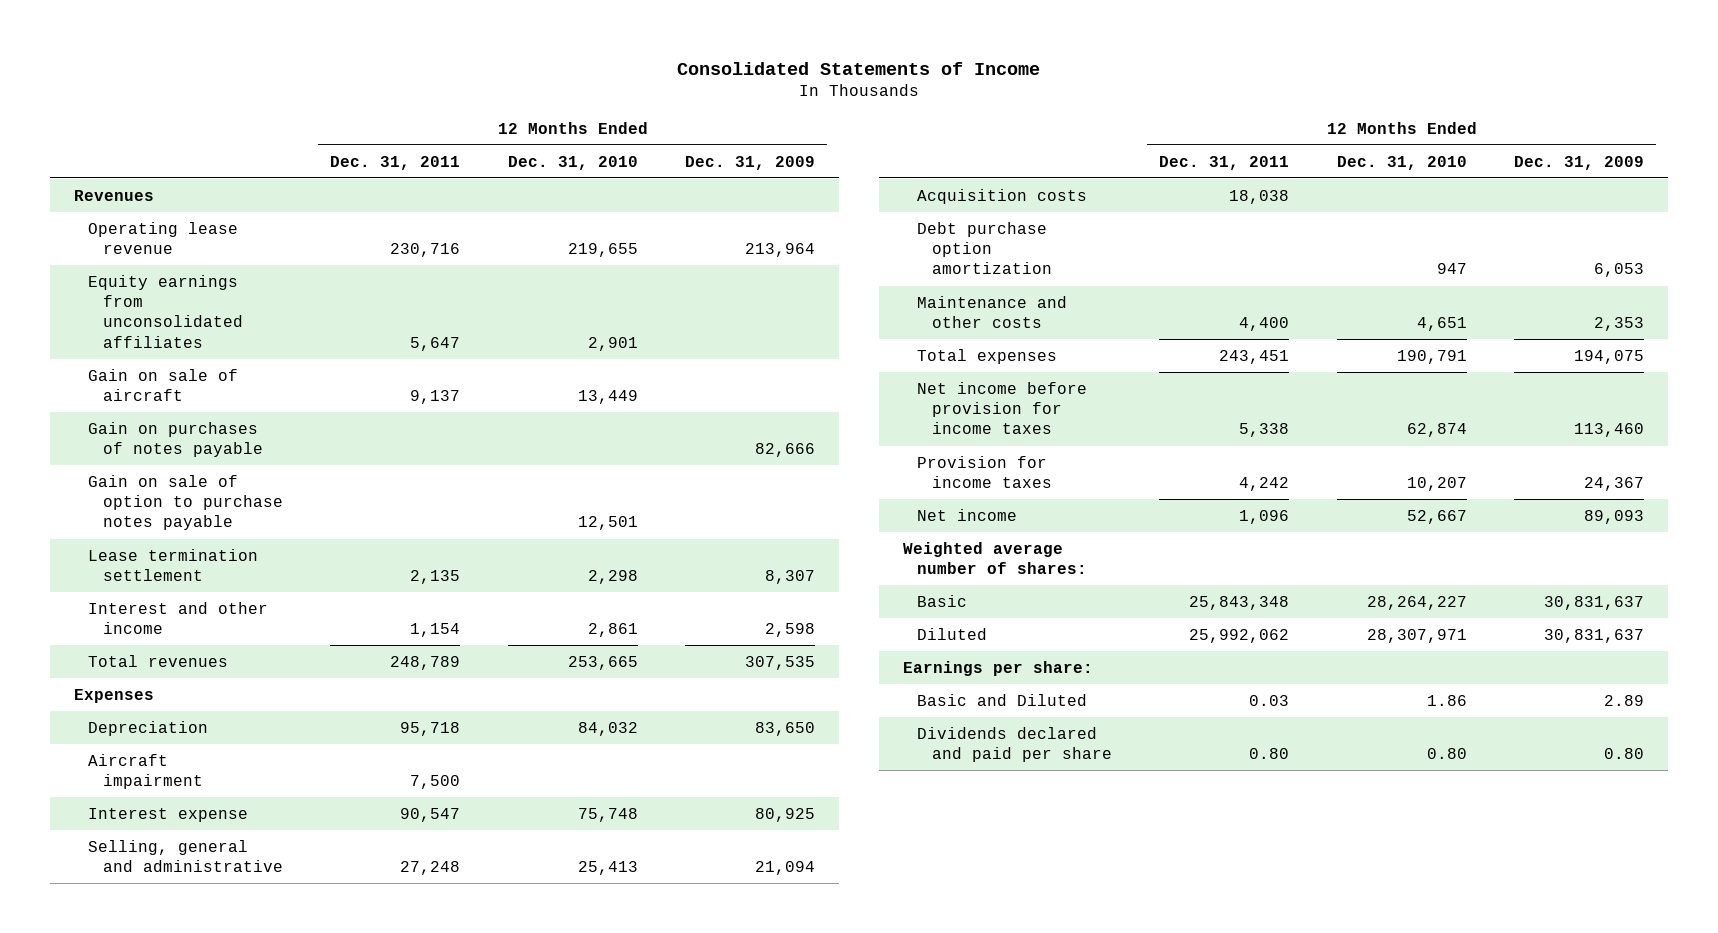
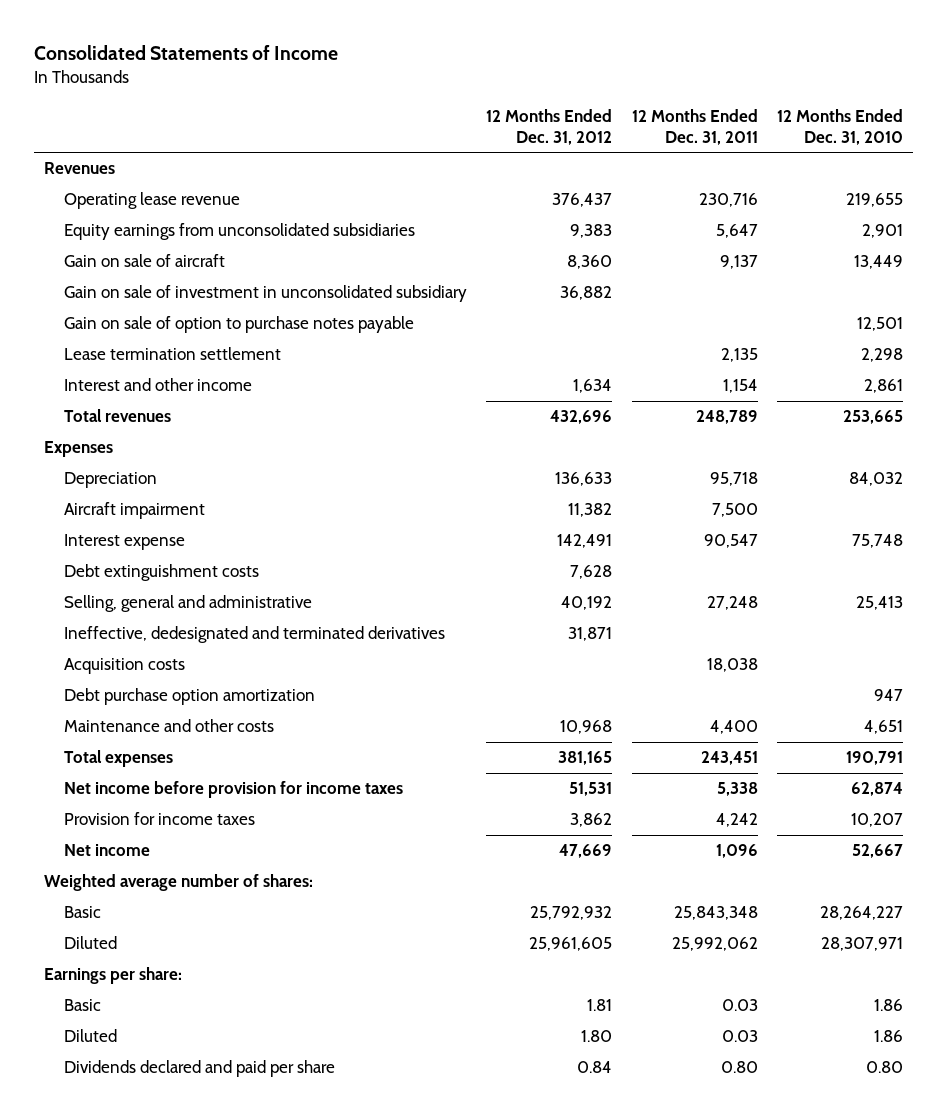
- | 12 Months Ended Dec. 31, 2011 | 12 Months Ended Dec. 31, 2010 | 12 Months Ended Dec. 31, 2009
+ | 12 Months Ended Dec. 31, 2012 | 12 Months Ended Dec. 31, 2011 | 12 Months Ended Dec. 31, 2010
- Equity earnings from unconsolidated affiliates | 5,647 | 2,901 |
+ Equity earnings from unconsolidated subsidiaries | 9,383 | 5,647 | 2,901
- Gain on purchases of notes payable | | | 82,666
+ Gain on sale of investment in unconsolidated subsidiary | 36,882 | |
+ Debt extinguishment costs | 7,628 | |
+ Ineffective, dedesignated and terminated derivatives | 31,871 | |
- Basic and Diluted | 0.03 | 1.86 | 2.89
+ Basic | 1.81 | 0.03 | 1.86
+ Diluted | 1.80 | 0.03 | 1.86

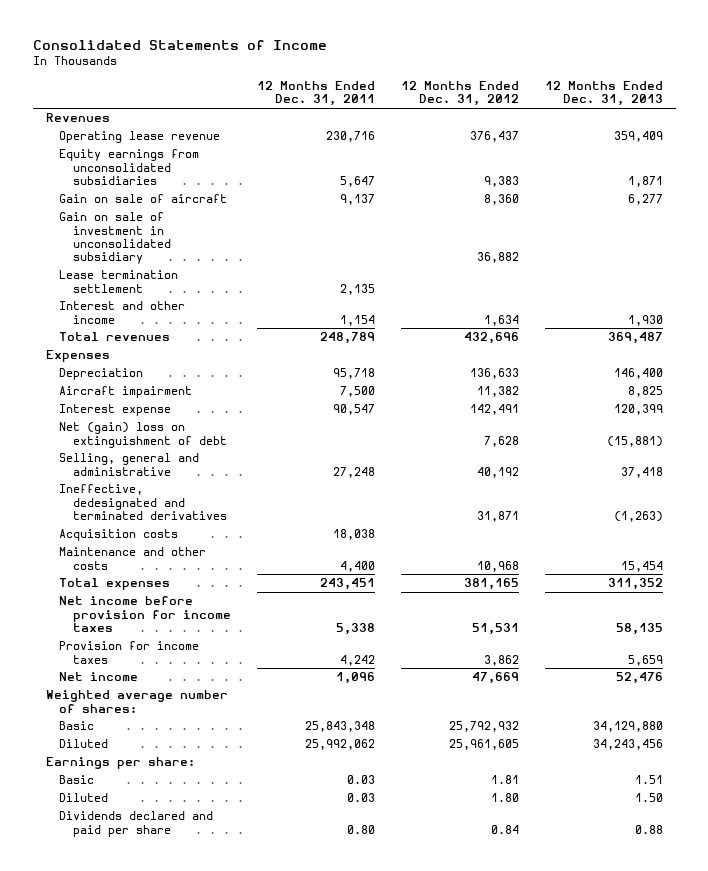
- | 12 Months Ended Dec. 31, 2012 | 12 Months Ended Dec. 31, 2011 | 12 Months Ended Dec. 31, 2010
+ | 12 Months Ended Dec. 31, 2011 | 12 Months Ended Dec. 31, 2012 | 12 Months Ended Dec. 31, 2013
- Gain on sale of option to purchase notes payable | | | 12,501
- Debt extinguishment costs | 7,628 | |
+ Net (gain) loss on extinguishment of debt | | 7,628 | (15,881)
- Debt purchase option amortization | | | 947

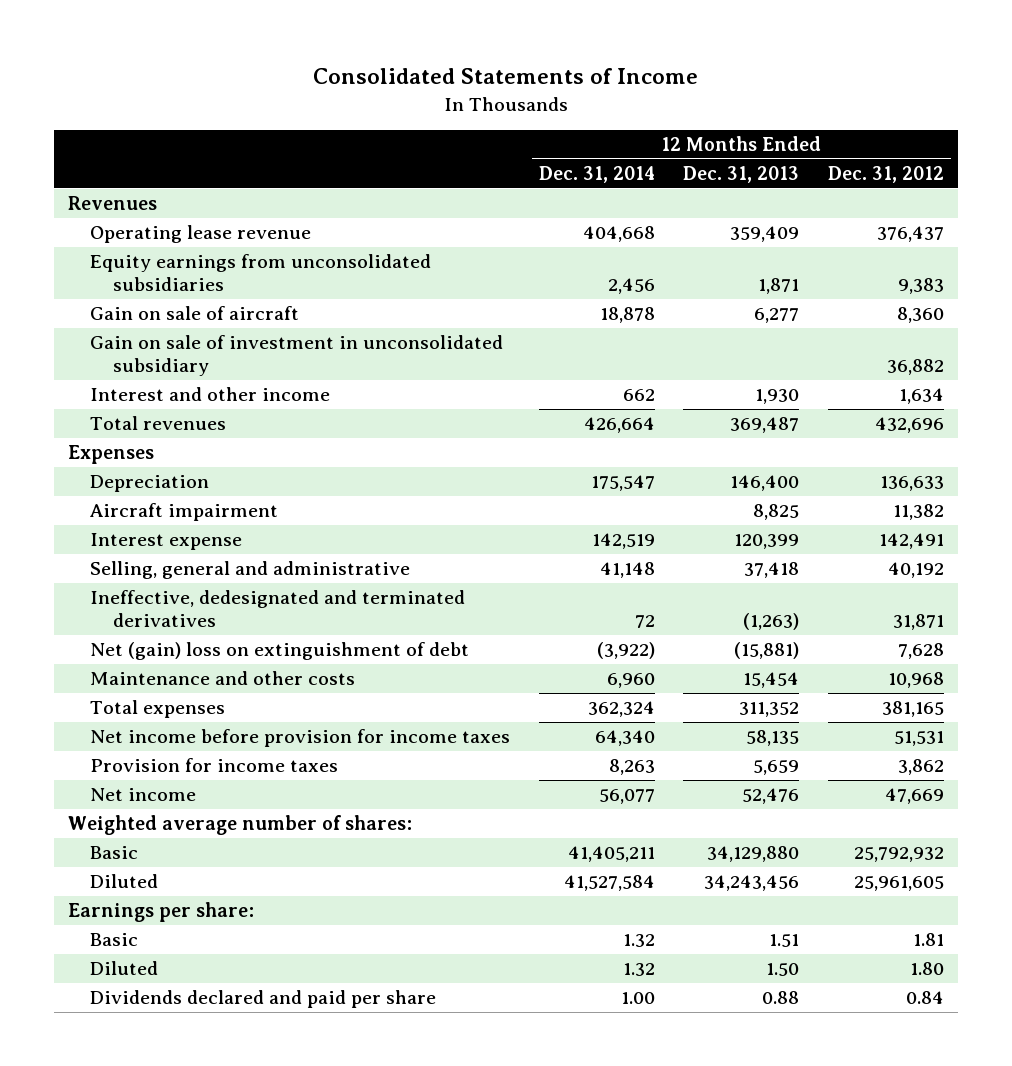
- | 12 Months Ended Dec. 31, 2011 | 12 Months Ended Dec. 31, 2012 | 12 Months Ended Dec. 31, 2013
+ | 12 Months Ended Dec. 31, 2014 | 12 Months Ended Dec. 31, 2013 | 12 Months Ended Dec. 31, 2012
- Lease termination settlement | 2,135 | |
- Acquisition costs | 18,038 | |
moved down: Net (gain) loss on extinguishment of debt | (3,922) | (15,881) | 7,628

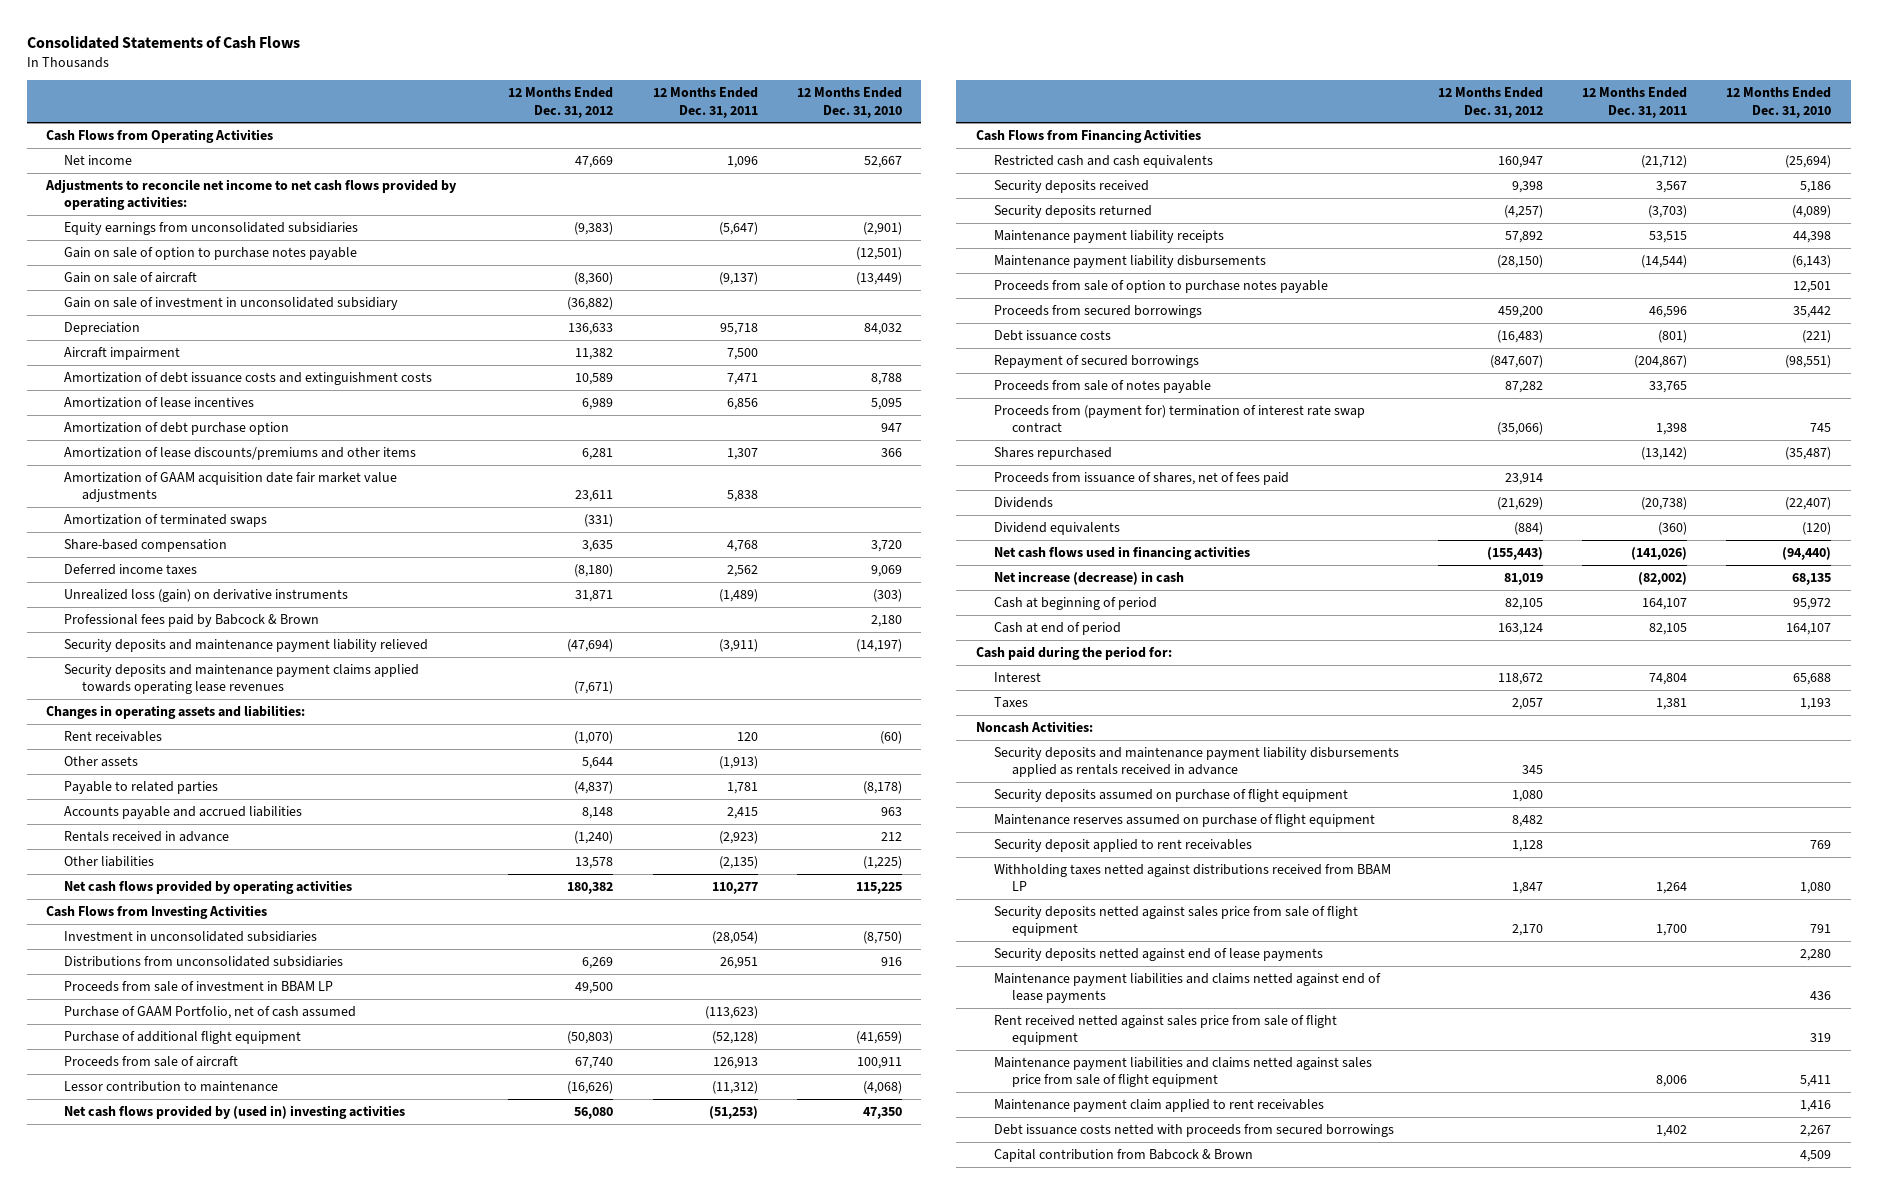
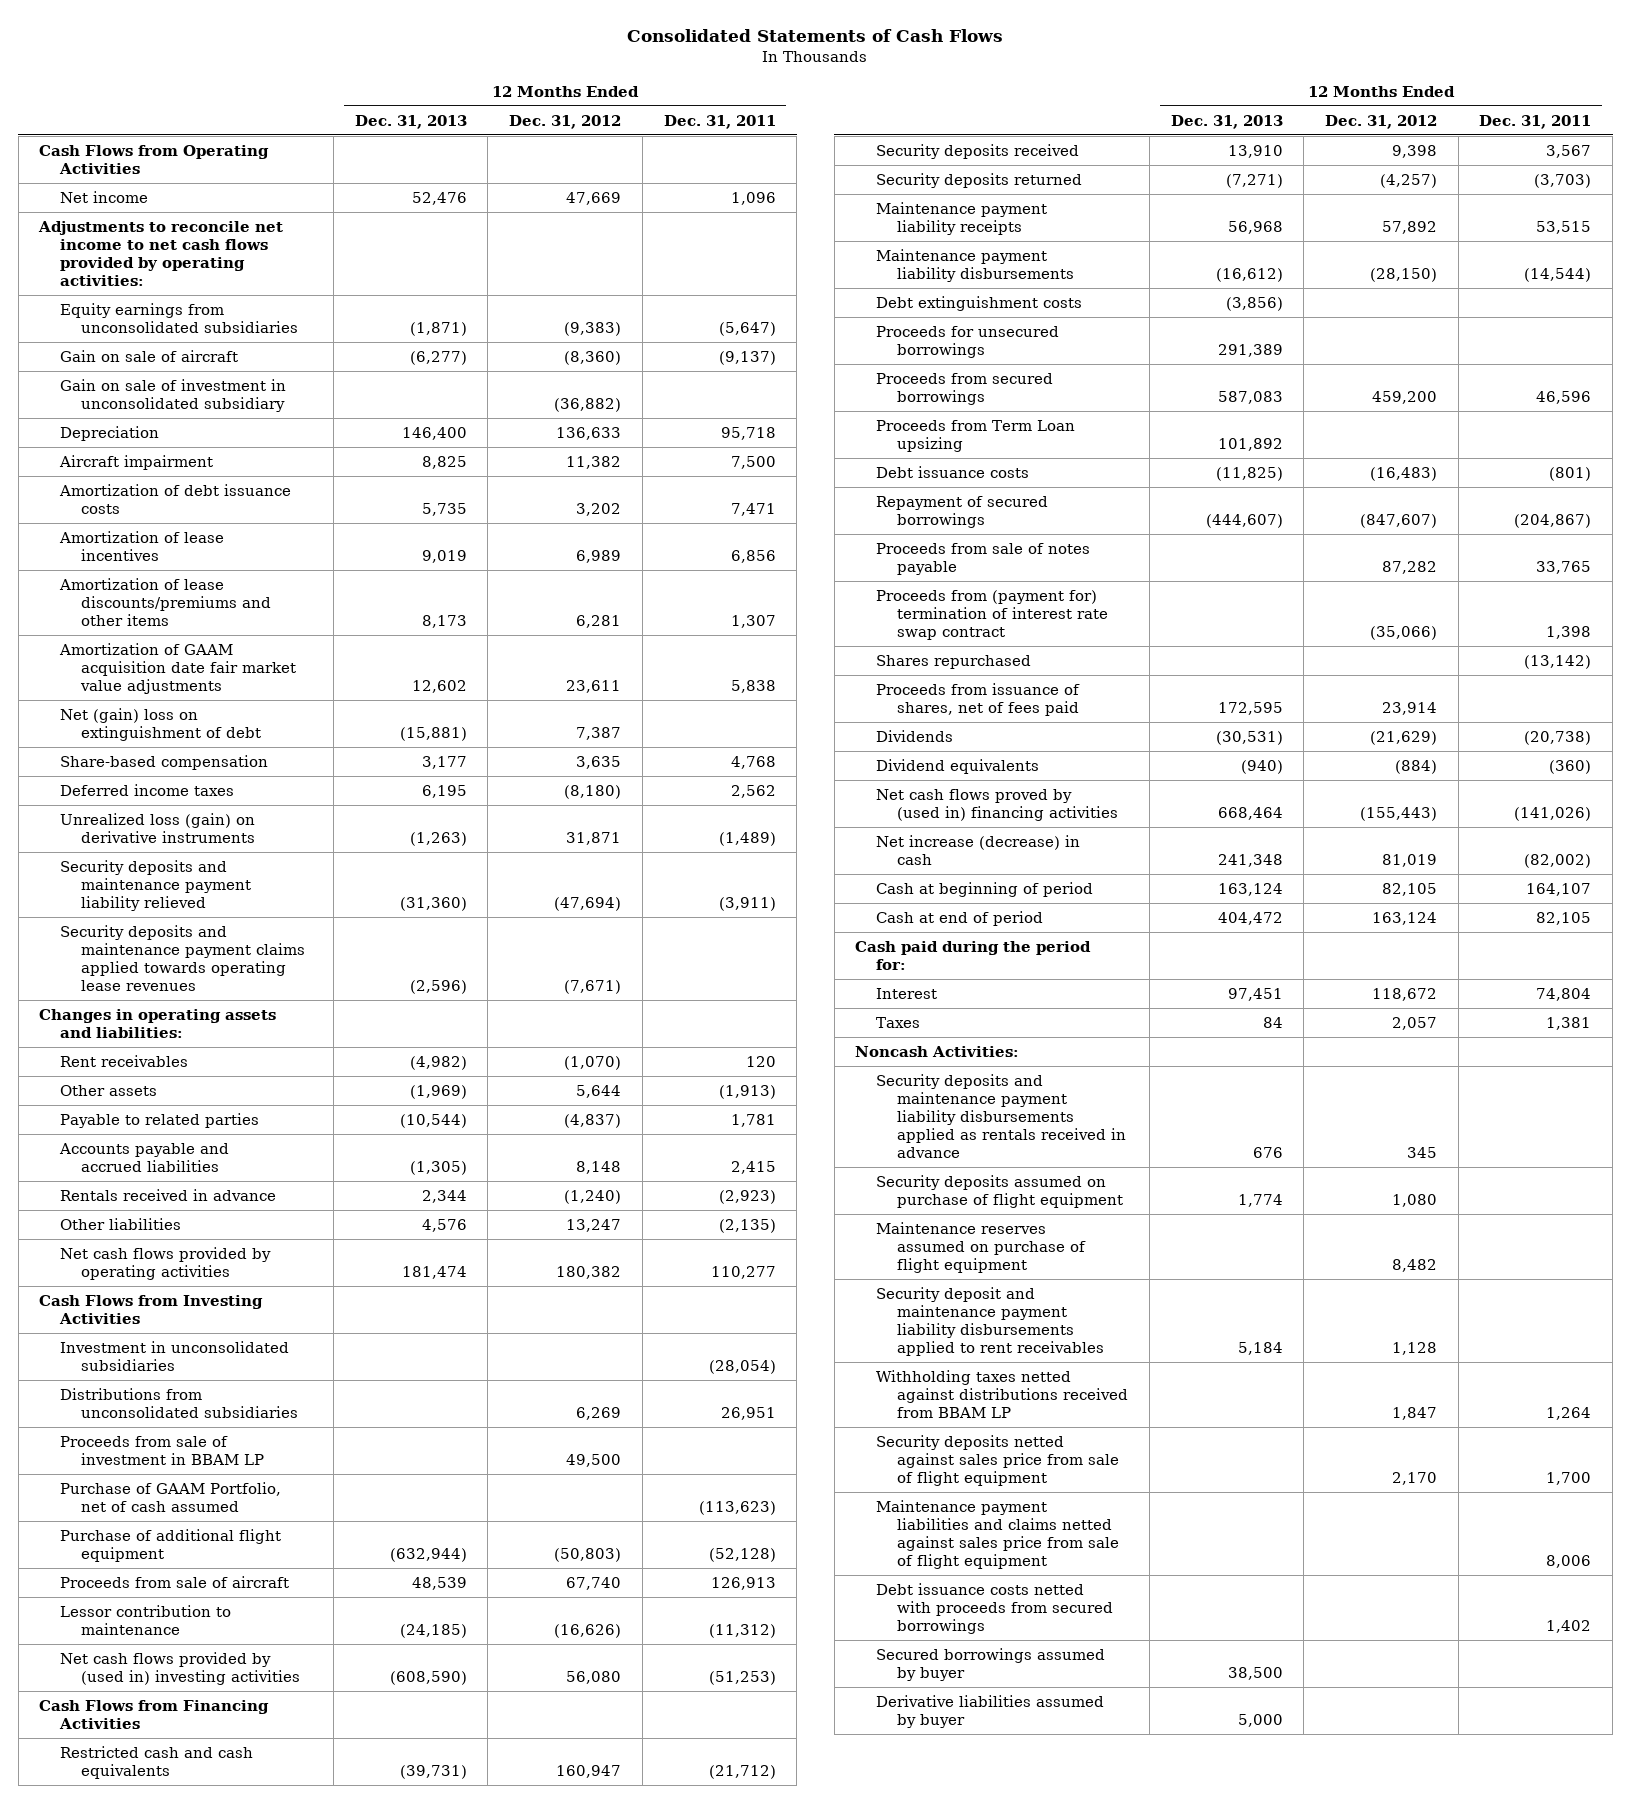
- | 12 Months Ended Dec. 31, 2012 | 12 Months Ended Dec. 31, 2011 | 12 Months Ended Dec. 31, 2010
+ | 12 Months Ended Dec. 31, 2013 | 12 Months Ended Dec. 31, 2012 | 12 Months Ended Dec. 31, 2011
- Gain on sale of option to purchase notes payable | | | (12,501)
- Amortization of debt issuance costs and extinguishment costs | 10,589 | 7,471 | 8,788
+ Amortization of debt issuance costs | 5,735 | 3,202 | 7,471
- Amortization of debt purchase option | | | 947
- Amortization of terminated swaps | (331) | |
+ Net (gain) loss on extinguishment of debt | (15,881) | 7,387 |
- Professional fees paid by Babcock & Brown | | | 2,180
- Other liabilities | 13,578 | (2,135) | (1,225)
+ Other liabilities | 4,576 | 13,247 | (2,135)
- Proceeds from sale of option to purchase notes payable | | | 12,501
+ Debt extinguishment costs | (3,856) | |
+ Proceeds for unsecured borrowings | 291,389 | |
+ Proceeds from Term Loan upsizing | 101,892 | |
- Net cash flows used in financing activities | (155,443) | (141,026) | (94,440)
+ Net cash flows proved by (used in) financing activities | 668,464 | (155,443) | (141,026)
- Security deposit applied to rent receivables | 1,128 | | 769
+ Security deposit and maintenance payment liability disbursements applied to rent receivables | 5,184 | 1,128 |
- Security deposits netted against end of lease payments | | | 2,280
- Maintenance payment liabilities and claims netted against end of lease payments | | | 436
- Rent received netted against sales price from sale of flight equipment | | | 319
- Maintenance payment claim applied to rent receivables | | | 1,416
- Capital contribution from Babcock & Brown | | | 4,509
+ Secured borrowings assumed by buyer | 38,500 | |
+ Derivative liabilities assumed by buyer | 5,000 | |

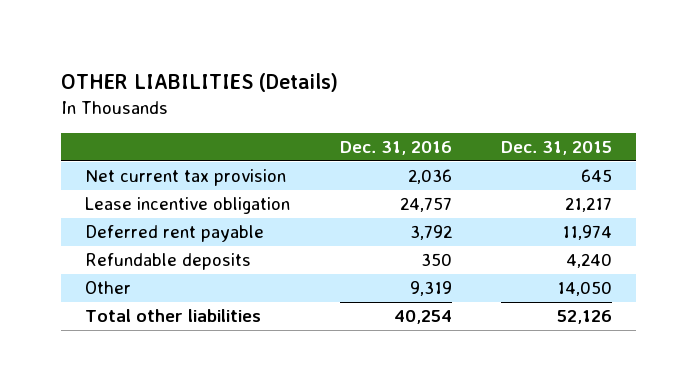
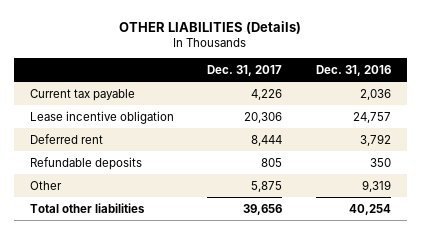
- | Dec. 31, 2016 | Dec. 31, 2015
+ | Dec. 31, 2017 | Dec. 31, 2016
- Net current tax provision | 2,036 | 645
+ Current tax payable | 4,226 | 2,036
- Deferred rent payable | 3,792 | 11,974
+ Deferred rent | 8,444 | 3,792

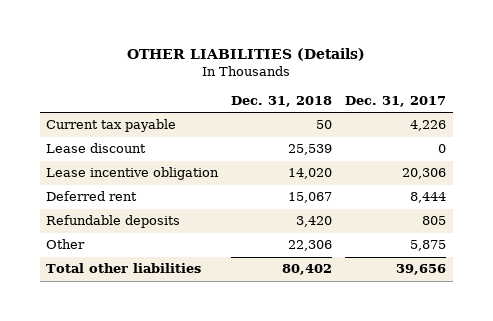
- | Dec. 31, 2017 | Dec. 31, 2016
+ | Dec. 31, 2018 | Dec. 31, 2017
+ Lease discount | 25,539 | 0

